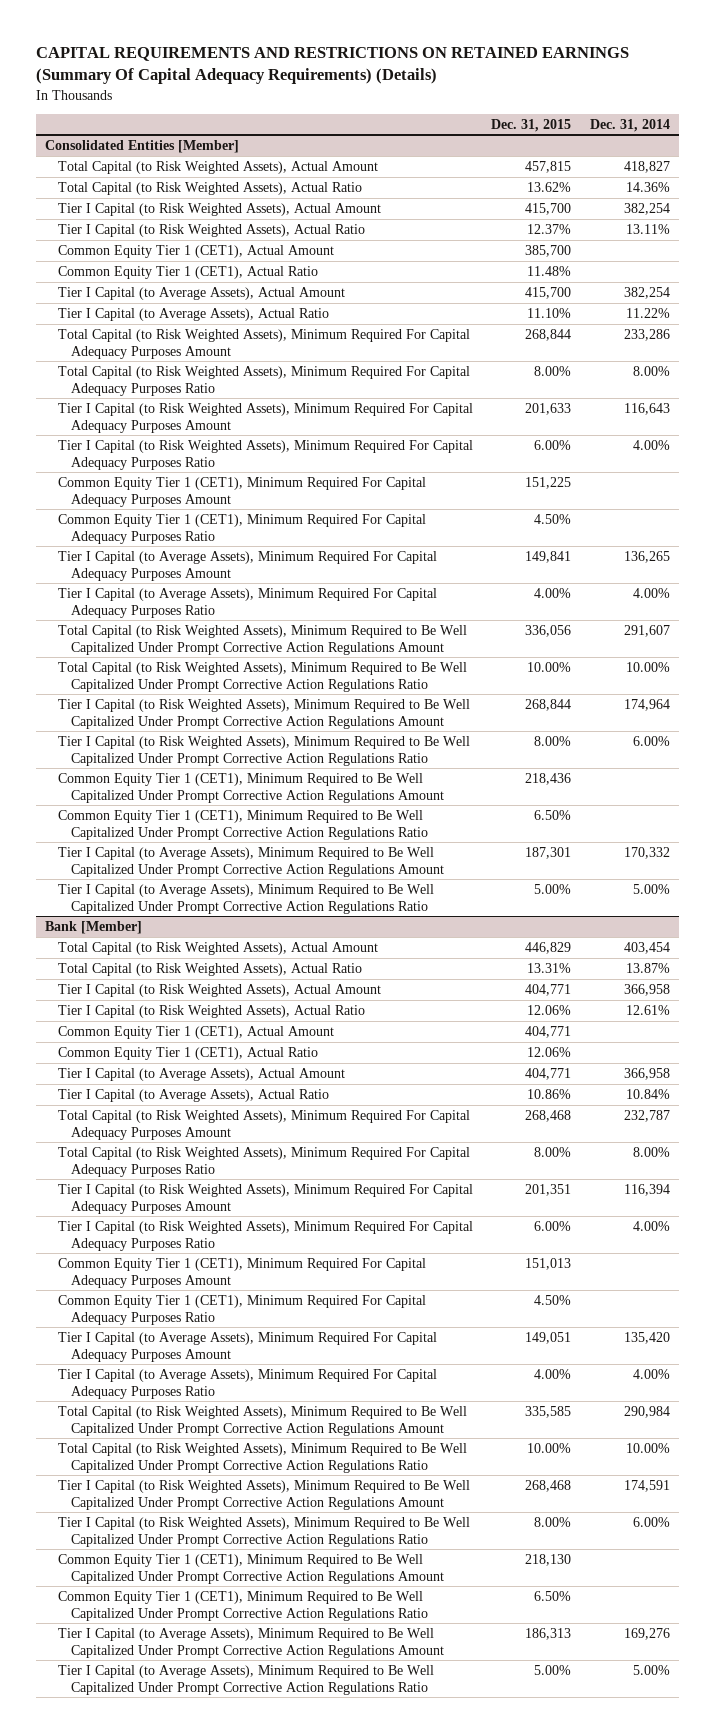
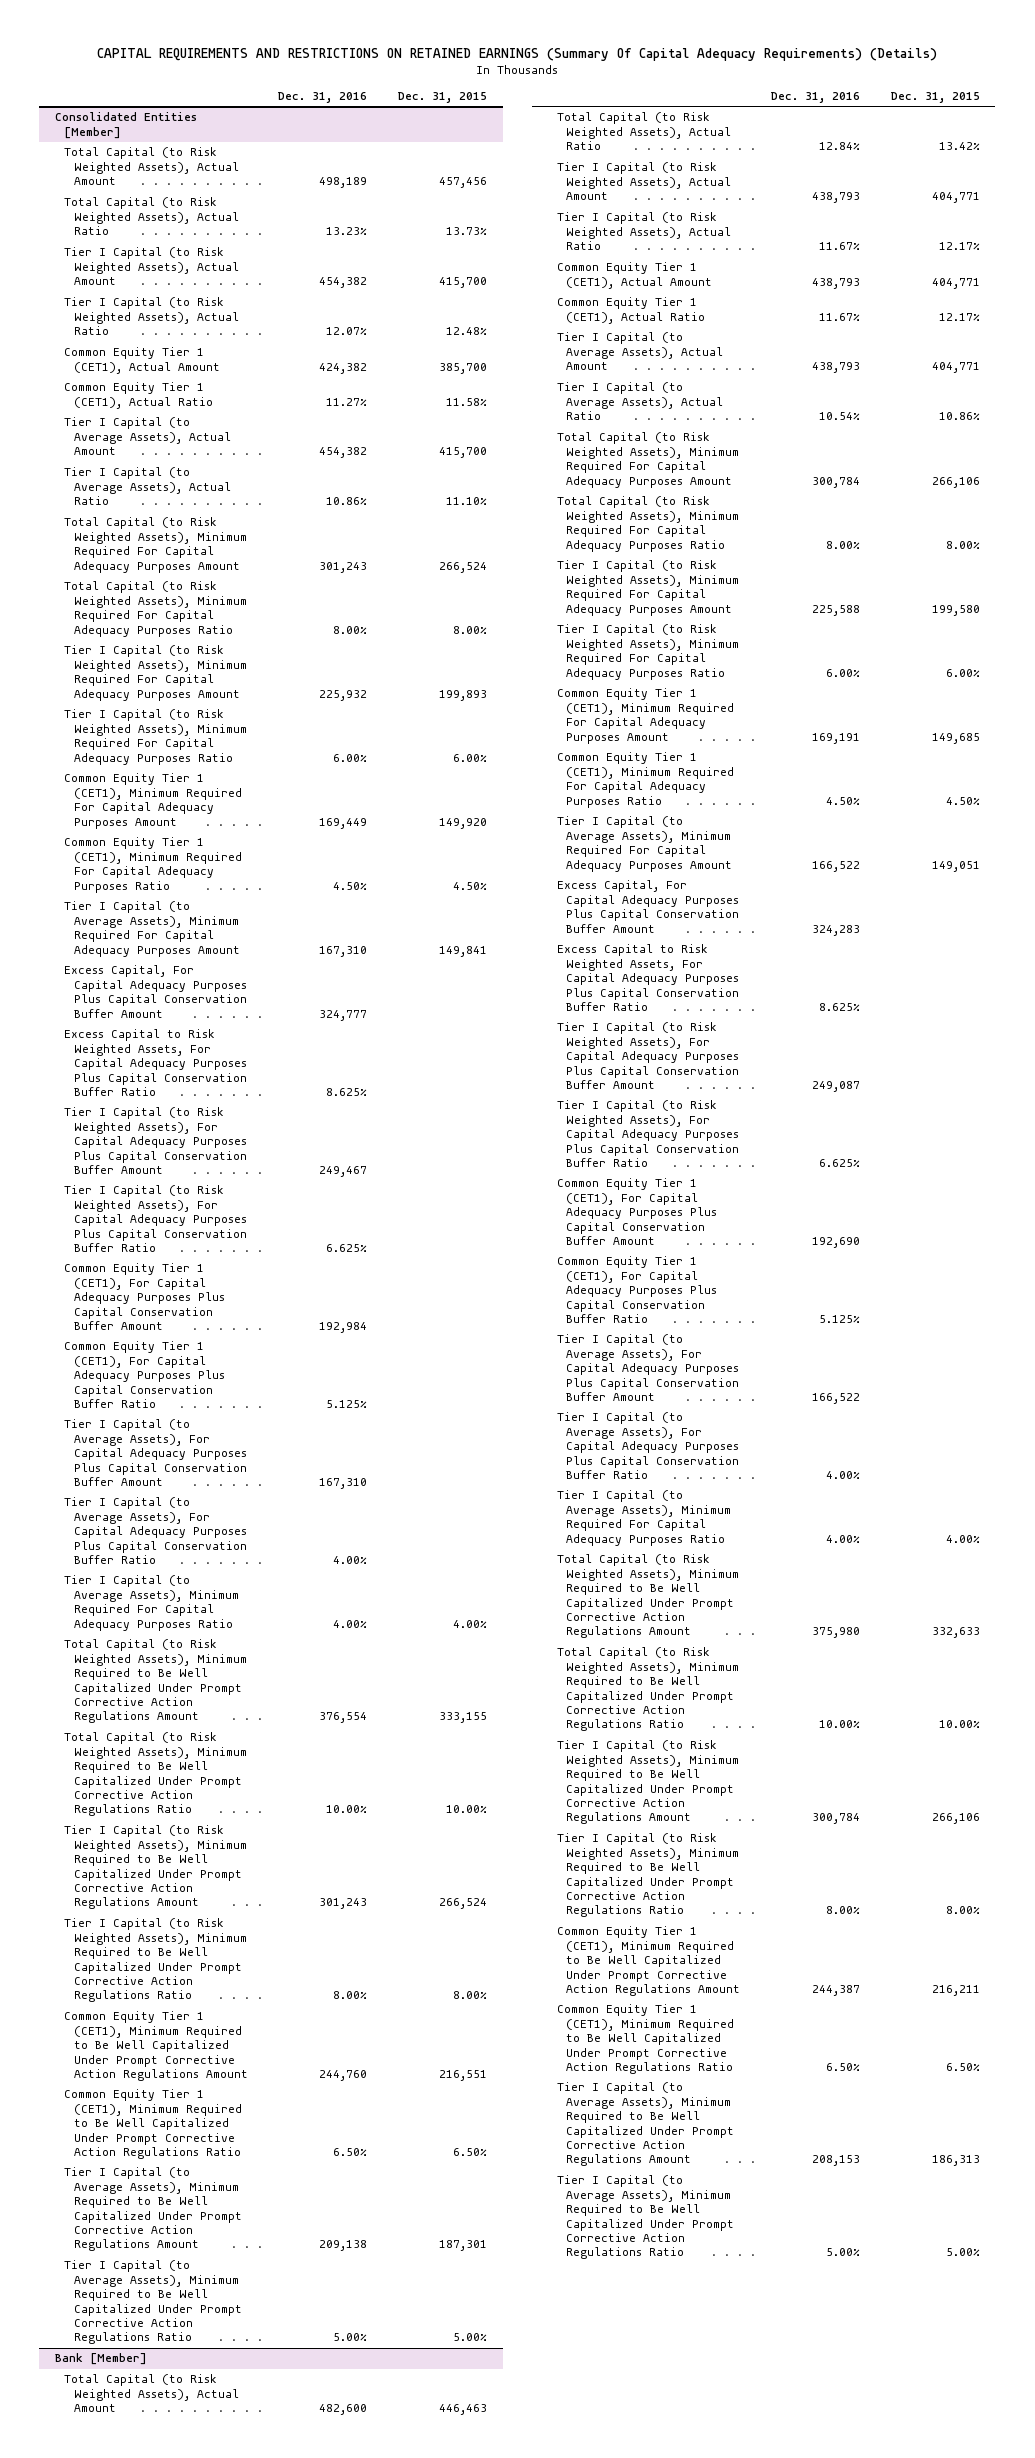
- | Dec. 31, 2015 | Dec. 31, 2014
+ | Dec. 31, 2016 | Dec. 31, 2015
@ Consolidated Entities [Member]
- Total Capital (to Risk Weighted Assets), Actual Amount | 457,815 | 418,827
- Total Capital (to Risk Weighted Assets), Actual Ratio | 13.62% | 14.36%
+ Total Capital (to Risk Weighted Assets), Actual Amount | 498,189 | 457,456
+ Total Capital (to Risk Weighted Assets), Actual Ratio | 13.23% | 13.73%
- Tier I Capital (to Risk Weighted Assets), Actual Ratio | 12.37% | 13.11%
+ Tier I Capital (to Risk Weighted Assets), Actual Ratio | 12.07% | 12.48%
- Common Equity Tier 1 (CET1), Actual Ratio | 11.48% |
+ Common Equity Tier 1 (CET1), Actual Ratio | 11.27% | 11.58%
- Total Capital (to Risk Weighted Assets), Minimum Required For Capital Adequacy Purposes Amount | 268,844 | 233,286
+ Total Capital (to Risk Weighted Assets), Minimum Required For Capital Adequacy Purposes Amount | 301,243 | 266,524
- Tier I Capital (to Risk Weighted Assets), Minimum Required For Capital Adequacy Purposes Amount | 201,633 | 116,643
+ Tier I Capital (to Risk Weighted Assets), Minimum Required For Capital Adequacy Purposes Amount | 225,932 | 199,893
- Common Equity Tier 1 (CET1), Minimum Required For Capital Adequacy Purposes Amount | 151,225 |
+ Common Equity Tier 1 (CET1), Minimum Required For Capital Adequacy Purposes Amount | 169,449 | 149,920
+ Excess Capital, For Capital Adequacy Purposes Plus Capital Conservation Buffer Amount | 324,777 |
+ Excess Capital to Risk Weighted Assets, For Capital Adequacy Purposes Plus Capital Conservation Buffer Ratio | 8.625% |
+ Tier I Capital (to Risk Weighted Assets), For Capital Adequacy Purposes Plus Capital Conservation Buffer Amount | 249,467 |
+ Tier I Capital (to Risk Weighted Assets), For Capital Adequacy Purposes Plus Capital Conservation Buffer Ratio | 6.625% |
+ Common Equity Tier 1 (CET1), For Capital Adequacy Purposes Plus Capital Conservation Buffer Amount | 192,984 |
+ Common Equity Tier 1 (CET1), For Capital Adequacy Purposes Plus Capital Conservation Buffer Ratio | 5.125% |
+ Tier I Capital (to Average Assets), For Capital Adequacy Purposes Plus Capital Conservation Buffer Amount | 167,310 |
+ Tier I Capital (to Average Assets), For Capital Adequacy Purposes Plus Capital Conservation Buffer Ratio | 4.00% |
- Total Capital (to Risk Weighted Assets), Minimum Required to Be Well Capitalized Under Prompt Corrective Action Regulations Amount | 336,056 | 291,607
+ Total Capital (to Risk Weighted Assets), Minimum Required to Be Well Capitalized Under Prompt Corrective Action Regulations Amount | 376,554 | 333,155
- Tier I Capital (to Risk Weighted Assets), Minimum Required to Be Well Capitalized Under Prompt Corrective Action Regulations Amount | 268,844 | 174,964
+ Tier I Capital (to Risk Weighted Assets), Minimum Required to Be Well Capitalized Under Prompt Corrective Action Regulations Amount | 301,243 | 266,524
- Common Equity Tier 1 (CET1), Minimum Required to Be Well Capitalized Under Prompt Corrective Action Regulations Amount | 218,436 |
+ Common Equity Tier 1 (CET1), Minimum Required to Be Well Capitalized Under Prompt Corrective Action Regulations Amount | 244,760 | 216,551
@ Bank [Member]
- Total Capital (to Risk Weighted Assets), Actual Amount | 446,829 | 403,454
- Total Capital (to Risk Weighted Assets), Actual Ratio | 13.31% | 13.87%
+ Total Capital (to Risk Weighted Assets), Actual Amount | 482,600 | 446,463
+ Total Capital (to Risk Weighted Assets), Actual Ratio | 12.84% | 13.42%
- Tier I Capital (to Risk Weighted Assets), Actual Ratio | 12.06% | 12.61%
+ Tier I Capital (to Risk Weighted Assets), Actual Ratio | 11.67% | 12.17%
- Common Equity Tier 1 (CET1), Actual Ratio | 12.06% |
+ Common Equity Tier 1 (CET1), Actual Ratio | 11.67% | 12.17%
- Total Capital (to Risk Weighted Assets), Minimum Required For Capital Adequacy Purposes Amount | 268,468 | 232,787
+ Total Capital (to Risk Weighted Assets), Minimum Required For Capital Adequacy Purposes Amount | 300,784 | 266,106
- Tier I Capital (to Risk Weighted Assets), Minimum Required For Capital Adequacy Purposes Amount | 201,351 | 116,394
+ Tier I Capital (to Risk Weighted Assets), Minimum Required For Capital Adequacy Purposes Amount | 225,588 | 199,580
- Common Equity Tier 1 (CET1), Minimum Required For Capital Adequacy Purposes Amount | 151,013 |
+ Common Equity Tier 1 (CET1), Minimum Required For Capital Adequacy Purposes Amount | 169,191 | 149,685
+ Excess Capital, For Capital Adequacy Purposes Plus Capital Conservation Buffer Amount | 324,283 |
+ Excess Capital to Risk Weighted Assets, For Capital Adequacy Purposes Plus Capital Conservation Buffer Ratio | 8.625% |
+ Tier I Capital (to Risk Weighted Assets), For Capital Adequacy Purposes Plus Capital Conservation Buffer Amount | 249,087 |
+ Tier I Capital (to Risk Weighted Assets), For Capital Adequacy Purposes Plus Capital Conservation Buffer Ratio | 6.625% |
+ Common Equity Tier 1 (CET1), For Capital Adequacy Purposes Plus Capital Conservation Buffer Amount | 192,690 |
+ Common Equity Tier 1 (CET1), For Capital Adequacy Purposes Plus Capital Conservation Buffer Ratio | 5.125% |
+ Tier I Capital (to Average Assets), For Capital Adequacy Purposes Plus Capital Conservation Buffer Amount | 166,522 |
+ Tier I Capital (to Average Assets), For Capital Adequacy Purposes Plus Capital Conservation Buffer Ratio | 4.00% |
- Total Capital (to Risk Weighted Assets), Minimum Required to Be Well Capitalized Under Prompt Corrective Action Regulations Amount | 335,585 | 290,984
+ Total Capital (to Risk Weighted Assets), Minimum Required to Be Well Capitalized Under Prompt Corrective Action Regulations Amount | 375,980 | 332,633
- Tier I Capital (to Risk Weighted Assets), Minimum Required to Be Well Capitalized Under Prompt Corrective Action Regulations Amount | 268,468 | 174,591
+ Tier I Capital (to Risk Weighted Assets), Minimum Required to Be Well Capitalized Under Prompt Corrective Action Regulations Amount | 300,784 | 266,106
- Common Equity Tier 1 (CET1), Minimum Required to Be Well Capitalized Under Prompt Corrective Action Regulations Amount | 218,130 |
+ Common Equity Tier 1 (CET1), Minimum Required to Be Well Capitalized Under Prompt Corrective Action Regulations Amount | 244,387 | 216,211

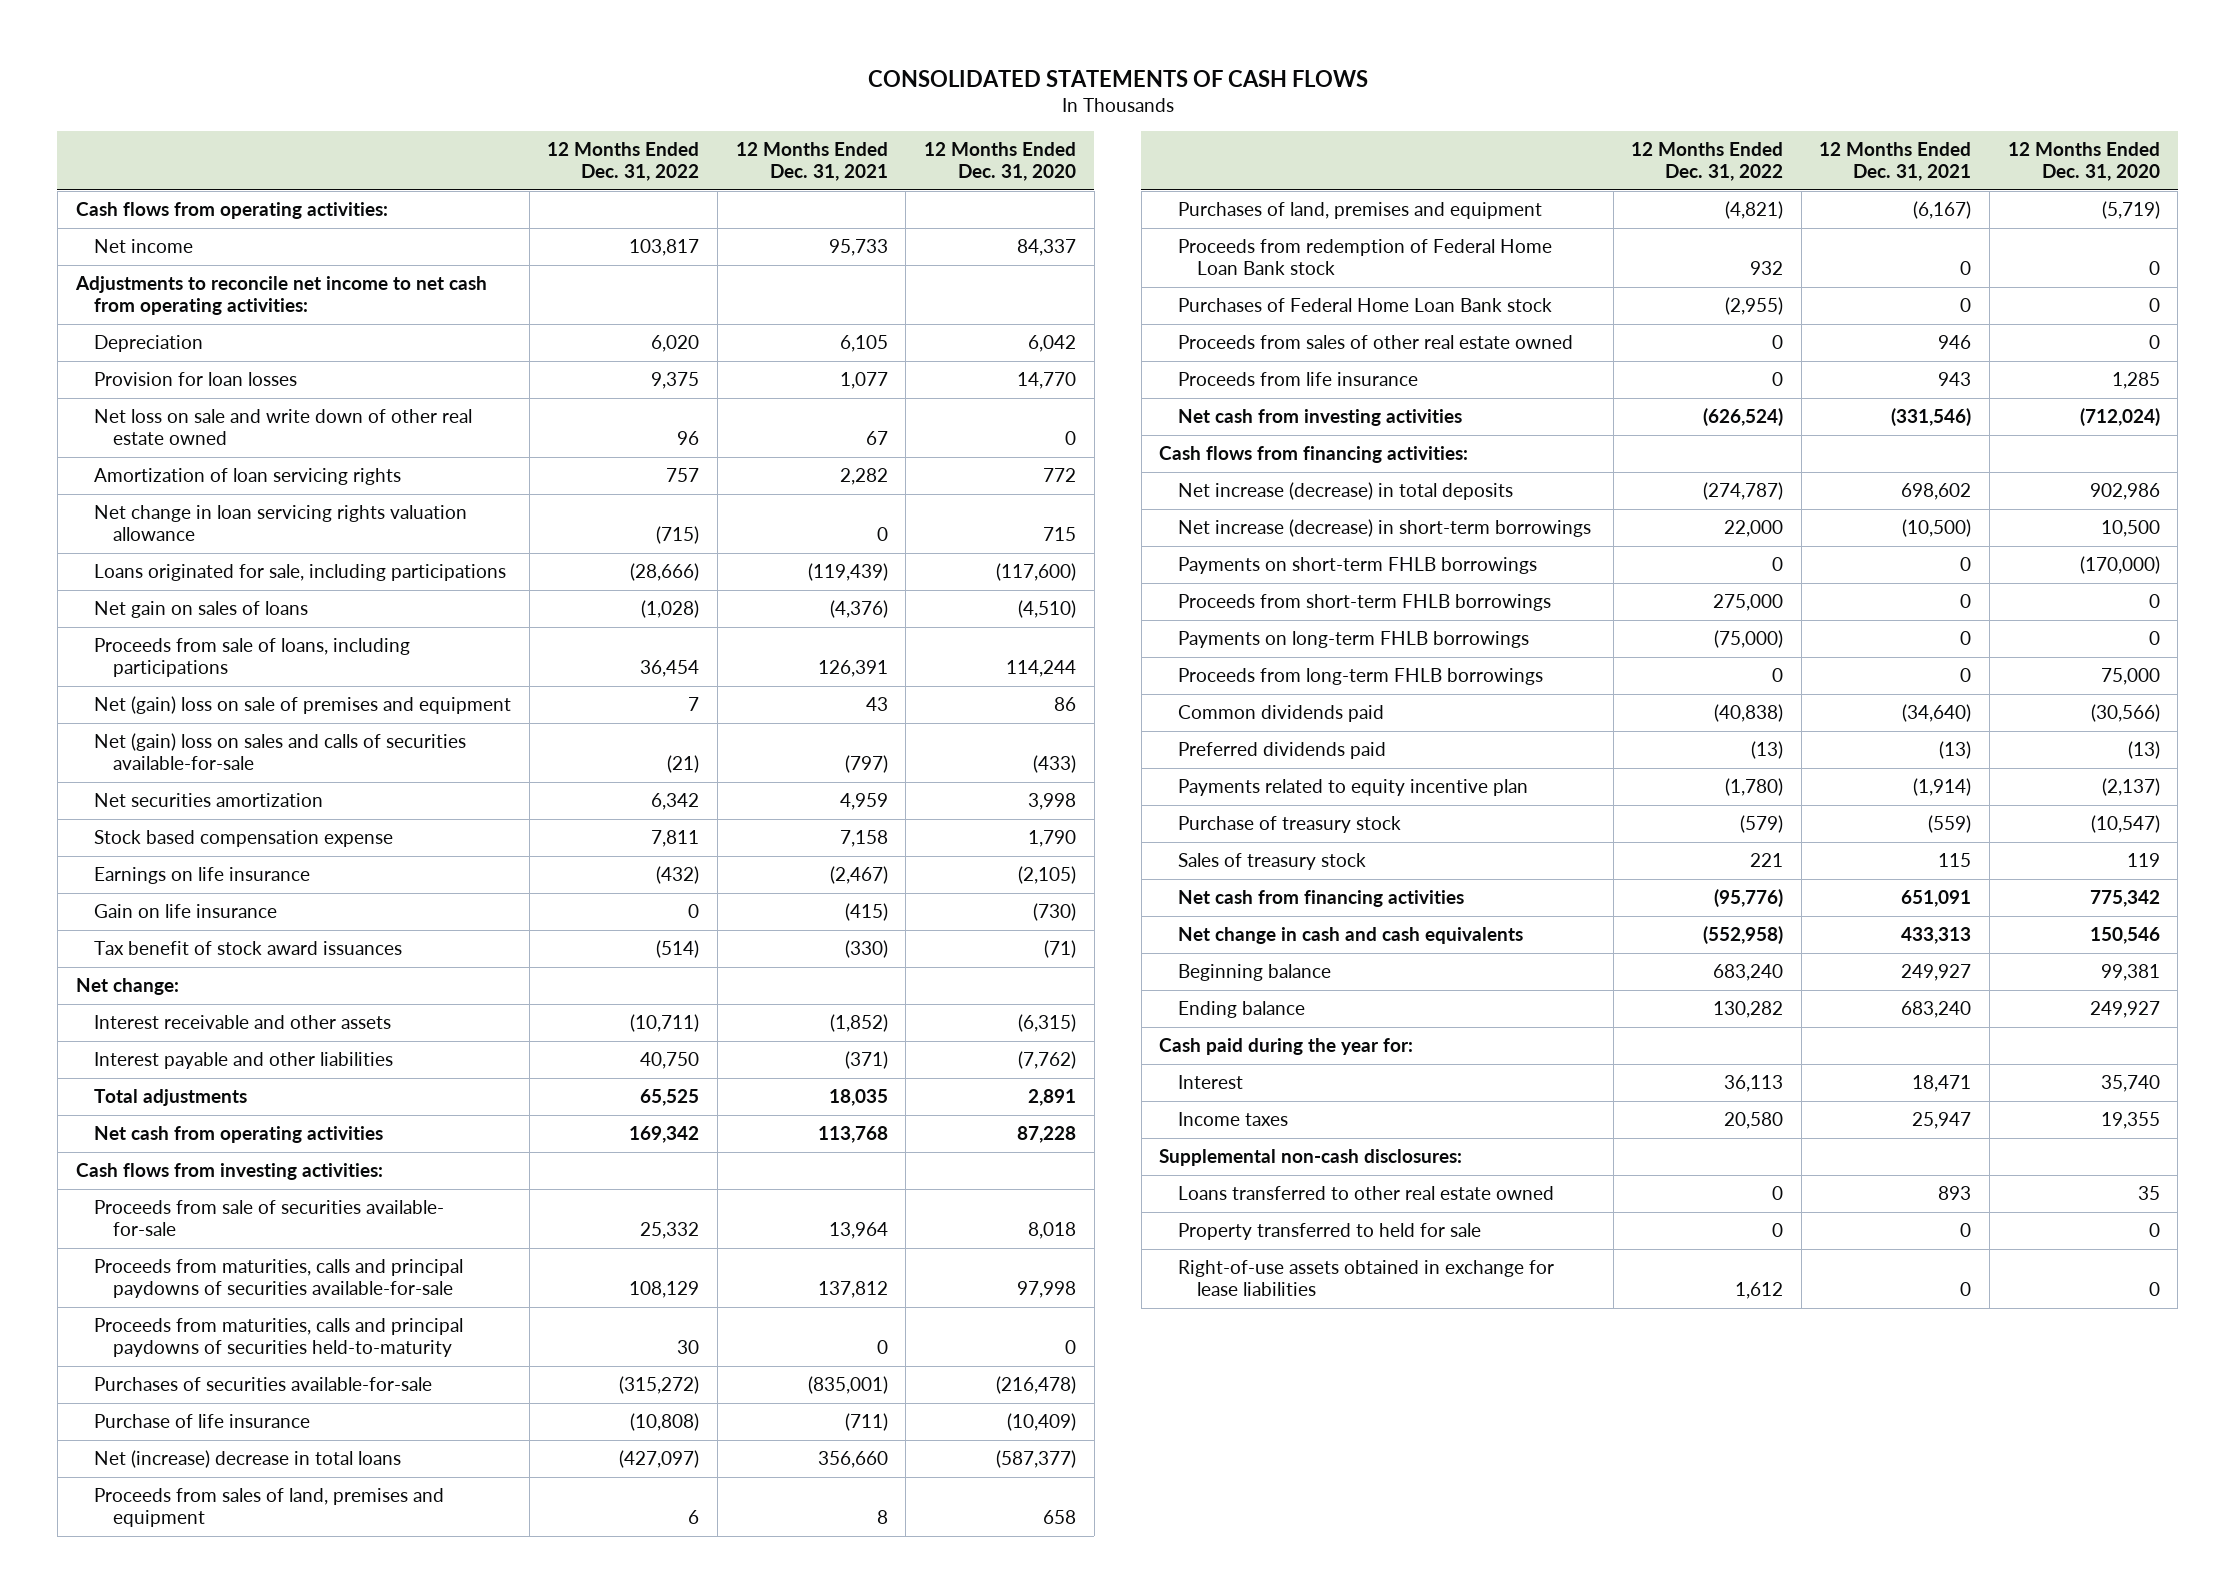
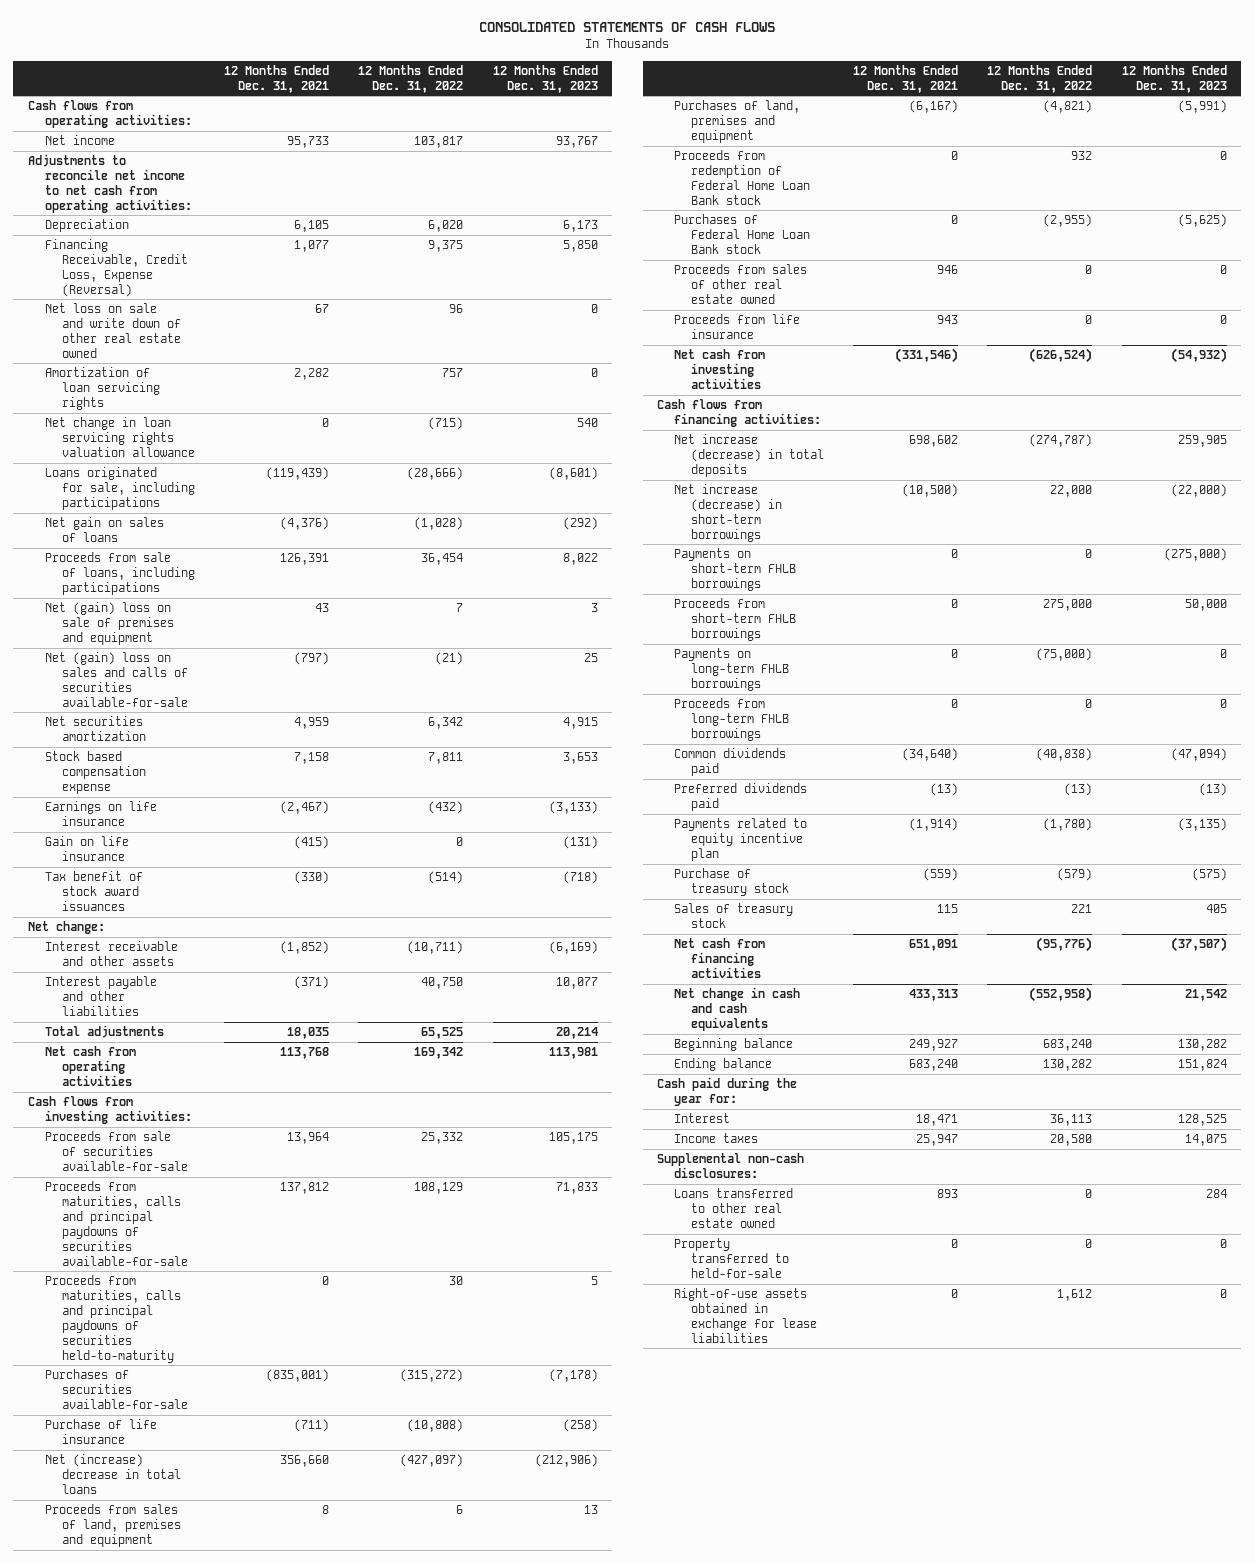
- | 12 Months Ended Dec. 31, 2022 | 12 Months Ended Dec. 31, 2021 | 12 Months Ended Dec. 31, 2020
+ | 12 Months Ended Dec. 31, 2021 | 12 Months Ended Dec. 31, 2022 | 12 Months Ended Dec. 31, 2023
- Provision for loan losses | 9,375 | 1,077 | 14,770
+ Financing Receivable, Credit Loss, Expense (Reversal) | 1,077 | 9,375 | 5,850
- Proceeds from sale of securities available- for-sale | 25,332 | 13,964 | 8,018
+ Proceeds from sale of securities available-for-sale | 13,964 | 25,332 | 105,175
- Property transferred to held for sale | 0 | 0 | 0
+ Property transferred to held-for-sale | 0 | 0 | 0

